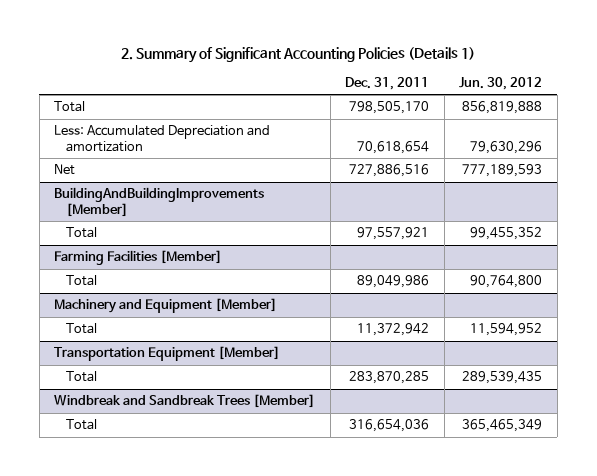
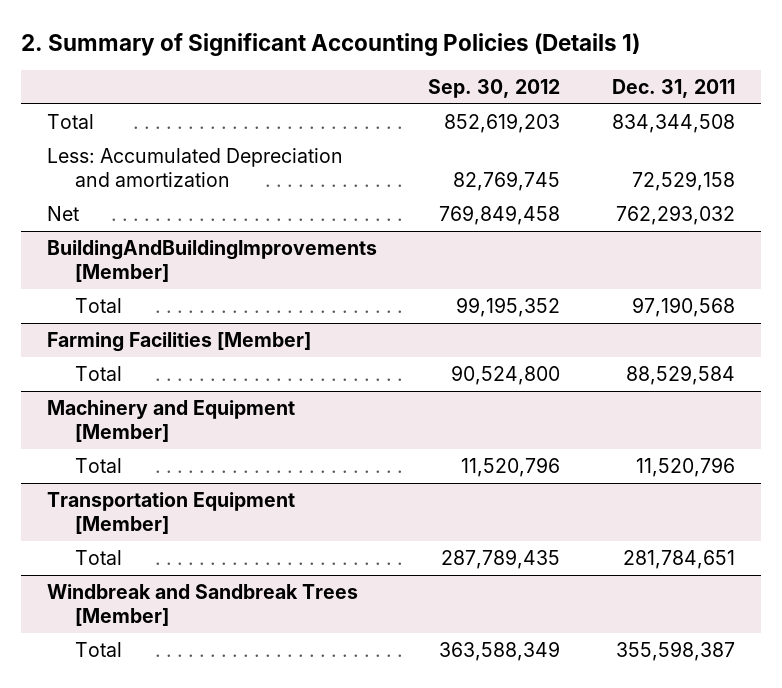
- | Dec. 31, 2011 | Jun. 30, 2012
+ | Sep. 30, 2012 | Dec. 31, 2011
- Total | 798,505,170 | 856,819,888
- Less: Accumulated Depreciation and amortization | 70,618,654 | 79,630,296
- Net | 727,886,516 | 777,189,593
+ Total | 852,619,203 | 834,344,508
+ Less: Accumulated Depreciation and amortization | 82,769,745 | 72,529,158
+ Net | 769,849,458 | 762,293,032
@ BuildingAndBuildingImprovements [Member]
- Total | 97,557,921 | 99,455,352
+ Total | 99,195,352 | 97,190,568
@ Farming Facilities [Member]
- Total | 89,049,986 | 90,764,800
+ Total | 90,524,800 | 88,529,584
@ Machinery and Equipment [Member]
- Total | 11,372,942 | 11,594,952
+ Total | 11,520,796 | 11,520,796
@ Transportation Equipment [Member]
- Total | 283,870,285 | 289,539,435
+ Total | 287,789,435 | 281,784,651
@ Windbreak and Sandbreak Trees [Member]
- Total | 316,654,036 | 365,465,349
+ Total | 363,588,349 | 355,598,387

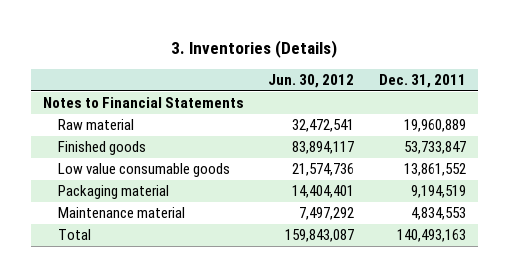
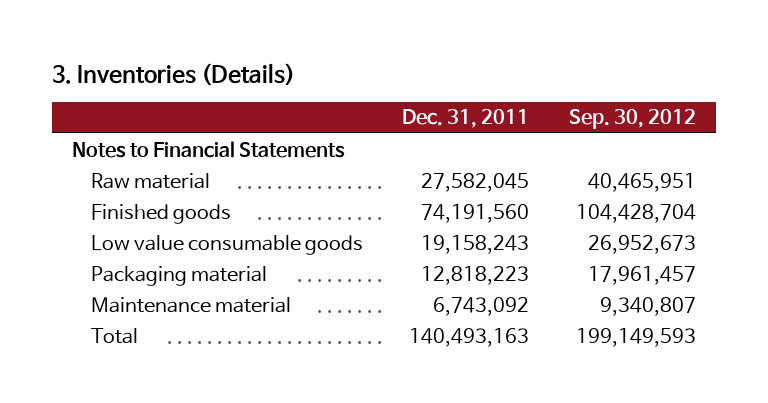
- | Jun. 30, 2012 | Dec. 31, 2011
+ | Dec. 31, 2011 | Sep. 30, 2012
- Raw material | 32,472,541 | 19,960,889
- Finished goods | 83,894,117 | 53,733,847
- Low value consumable goods | 21,574,736 | 13,861,552
- Packaging material | 14,404,401 | 9,194,519
- Maintenance material | 7,497,292 | 4,834,553
+ Raw material | 27,582,045 | 40,465,951
+ Finished goods | 74,191,560 | 104,428,704
+ Low value consumable goods | 19,158,243 | 26,952,673
+ Packaging material | 12,818,223 | 17,961,457
+ Maintenance material | 6,743,092 | 9,340,807

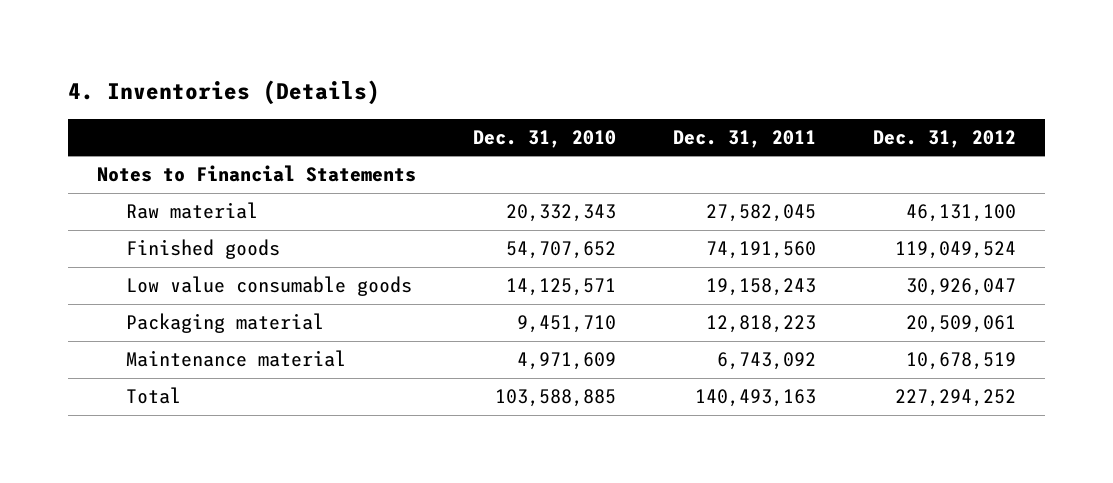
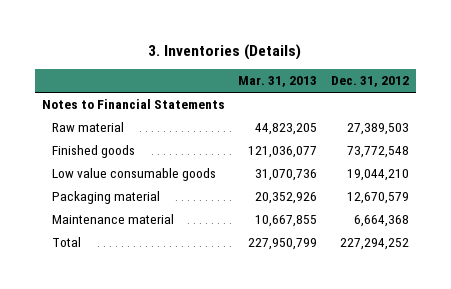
- 4. Inventories (Details)
+ 3. Inventories (Details)
- | Dec. 31, 2010 | Dec. 31, 2011 | Dec. 31, 2012
+ | Mar. 31, 2013 | Dec. 31, 2012
- Raw material | 20,332,343 | 27,582,045 | 46,131,100
- Finished goods | 54,707,652 | 74,191,560 | 119,049,524
- Low value consumable goods | 14,125,571 | 19,158,243 | 30,926,047
- Packaging material | 9,451,710 | 12,818,223 | 20,509,061
- Maintenance material | 4,971,609 | 6,743,092 | 10,678,519
+ Raw material | 44,823,205 | 27,389,503
+ Finished goods | 121,036,077 | 73,772,548
+ Low value consumable goods | 31,070,736 | 19,044,210
+ Packaging material | 20,352,926 | 12,670,579
+ Maintenance material | 10,667,855 | 6,664,368

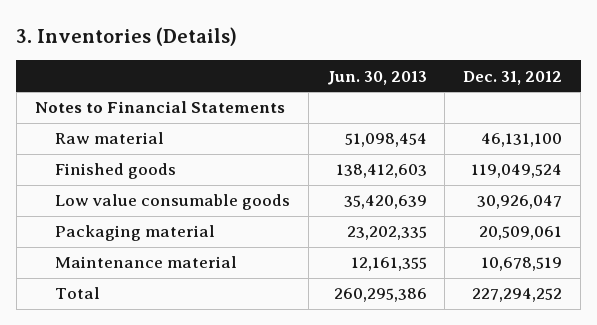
- | Mar. 31, 2013 | Dec. 31, 2012
+ | Jun. 30, 2013 | Dec. 31, 2012
- Raw material | 44,823,205 | 27,389,503
- Finished goods | 121,036,077 | 73,772,548
- Low value consumable goods | 31,070,736 | 19,044,210
- Packaging material | 20,352,926 | 12,670,579
- Maintenance material | 10,667,855 | 6,664,368
+ Raw material | 51,098,454 | 46,131,100
+ Finished goods | 138,412,603 | 119,049,524
+ Low value consumable goods | 35,420,639 | 30,926,047
+ Packaging material | 23,202,335 | 20,509,061
+ Maintenance material | 12,161,355 | 10,678,519

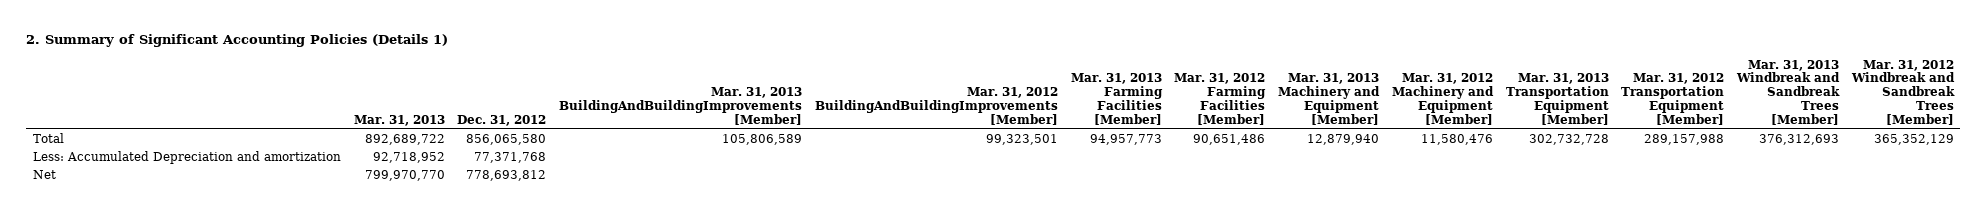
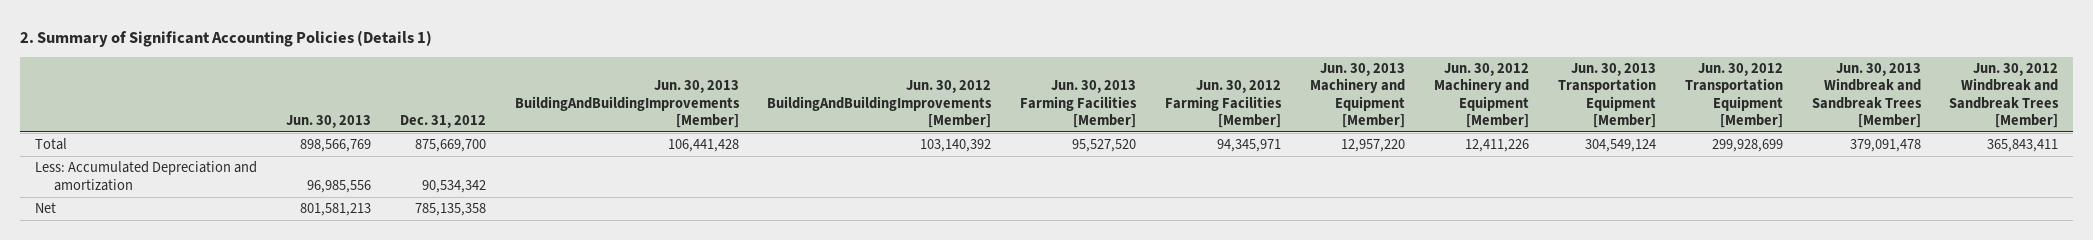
- | Mar. 31, 2013 | Dec. 31, 2012 | Mar. 31, 2013 BuildingAndBuildingImprovements [Member] | Mar. 31, 2012 BuildingAndBuildingImprovements [Member] | Mar. 31, 2013 Farming Facilities [Member] | Mar. 31, 2012 Farming Facilities [Member] | Mar. 31, 2013 Machinery and Equipment [Member] | Mar. 31, 2012 Machinery and Equipment [Member] | Mar. 31, 2013 Transportation Equipment [Member] | Mar. 31, 2012 Transportation Equipment [Member] | Mar. 31, 2013 Windbreak and Sandbreak Trees [Member] | Mar. 31, 2012 Windbreak and Sandbreak Trees [Member]
+ | Jun. 30, 2013 | Dec. 31, 2012 | Jun. 30, 2013 BuildingAndBuildingImprovements [Member] | Jun. 30, 2012 BuildingAndBuildingImprovements [Member] | Jun. 30, 2013 Farming Facilities [Member] | Jun. 30, 2012 Farming Facilities [Member] | Jun. 30, 2013 Machinery and Equipment [Member] | Jun. 30, 2012 Machinery and Equipment [Member] | Jun. 30, 2013 Transportation Equipment [Member] | Jun. 30, 2012 Transportation Equipment [Member] | Jun. 30, 2013 Windbreak and Sandbreak Trees [Member] | Jun. 30, 2012 Windbreak and Sandbreak Trees [Member]
- Total | 892,689,722 | 856,065,580 | 105,806,589 | 99,323,501 | 94,957,773 | 90,651,486 | 12,879,940 | 11,580,476 | 302,732,728 | 289,157,988 | 376,312,693 | 365,352,129
- Less: Accumulated Depreciation and amortization | 92,718,952 | 77,371,768 | | | | | | | | | |
- Net | 799,970,770 | 778,693,812 | | | | | | | | | |
+ Total | 898,566,769 | 875,669,700 | 106,441,428 | 103,140,392 | 95,527,520 | 94,345,971 | 12,957,220 | 12,411,226 | 304,549,124 | 299,928,699 | 379,091,478 | 365,843,411
+ Less: Accumulated Depreciation and amortization | 96,985,556 | 90,534,342 | | | | | | | | | |
+ Net | 801,581,213 | 785,135,358 | | | | | | | | | |

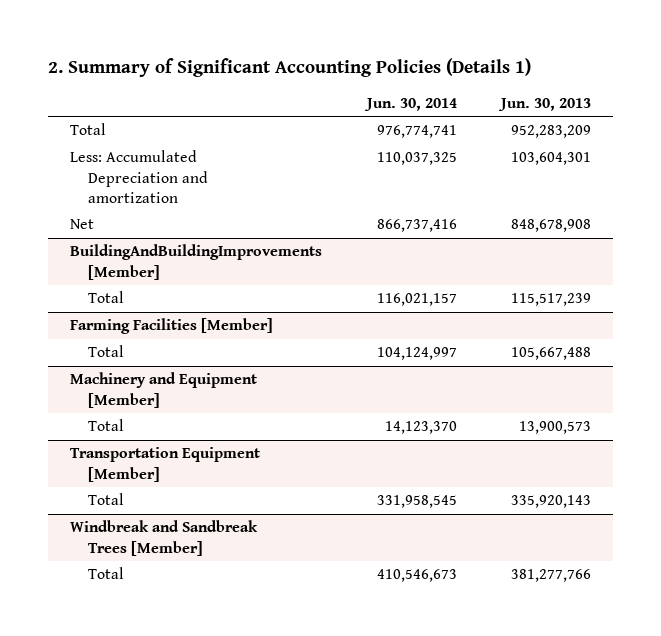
- | Jun. 30, 2013 | Dec. 31, 2012 | Jun. 30, 2013 BuildingAndBuildingImprovements [Member] | Jun. 30, 2012 BuildingAndBuildingImprovements [Member] | Jun. 30, 2013 Farming Facilities [Member] | Jun. 30, 2012 Farming Facilities [Member] | Jun. 30, 2013 Machinery and Equipment [Member] | Jun. 30, 2012 Machinery and Equipment [Member] | Jun. 30, 2013 Transportation Equipment [Member] | Jun. 30, 2012 Transportation Equipment [Member] | Jun. 30, 2013 Windbreak and Sandbreak Trees [Member] | Jun. 30, 2012 Windbreak and Sandbreak Trees [Member]
+ | Jun. 30, 2014 | Jun. 30, 2013
- Total | 898,566,769 | 875,669,700 | 106,441,428 | 103,140,392 | 95,527,520 | 94,345,971 | 12,957,220 | 12,411,226 | 304,549,124 | 299,928,699 | 379,091,478 | 365,843,411
- Less: Accumulated Depreciation and amortization | 96,985,556 | 90,534,342 | | | | | | | | | |
- Net | 801,581,213 | 785,135,358 | | | | | | | | | |
+ Total | 976,774,741 | 952,283,209
+ Less: Accumulated Depreciation and amortization | 110,037,325 | 103,604,301
+ Net | 866,737,416 | 848,678,908
+ BuildingAndBuildingImprovements [Member]
+ Total | 116,021,157 | 115,517,239
+ Farming Facilities [Member]
+ Total | 104,124,997 | 105,667,488
+ Machinery and Equipment [Member]
+ Total | 14,123,370 | 13,900,573
+ Transportation Equipment [Member]
+ Total | 331,958,545 | 335,920,143
+ Windbreak and Sandbreak Trees [Member]
+ Total | 410,546,673 | 381,277,766

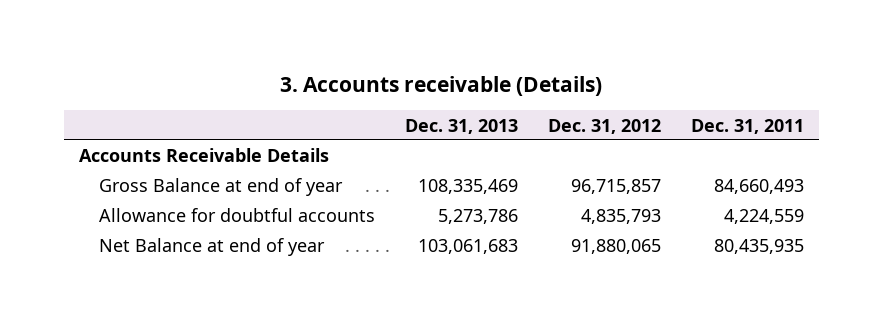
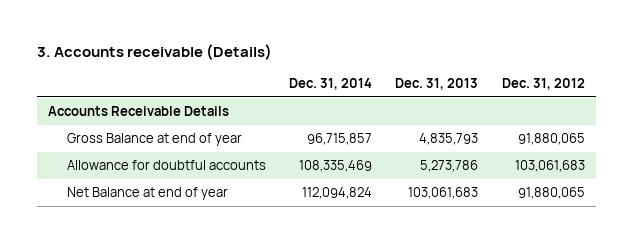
- | Dec. 31, 2013 | Dec. 31, 2012 | Dec. 31, 2011
+ | Dec. 31, 2014 | Dec. 31, 2013 | Dec. 31, 2012
- Gross Balance at end of year | 108,335,469 | 96,715,857 | 84,660,493
- Allowance for doubtful accounts | 5,273,786 | 4,835,793 | 4,224,559
+ Gross Balance at end of year | 96,715,857 | 4,835,793 | 91,880,065
+ Allowance for doubtful accounts | 108,335,469 | 5,273,786 | 103,061,683

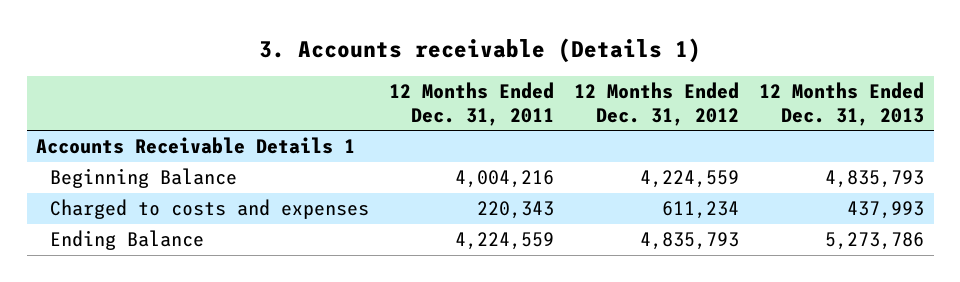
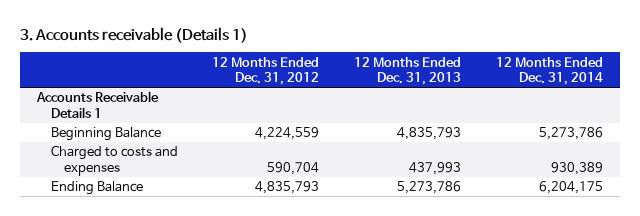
- | 12 Months Ended Dec. 31, 2011 | 12 Months Ended Dec. 31, 2012 | 12 Months Ended Dec. 31, 2013
+ | 12 Months Ended Dec. 31, 2012 | 12 Months Ended Dec. 31, 2013 | 12 Months Ended Dec. 31, 2014
- Charged to costs and expenses | 220,343 | 611,234 | 437,993
+ Charged to costs and expenses | 590,704 | 437,993 | 930,389

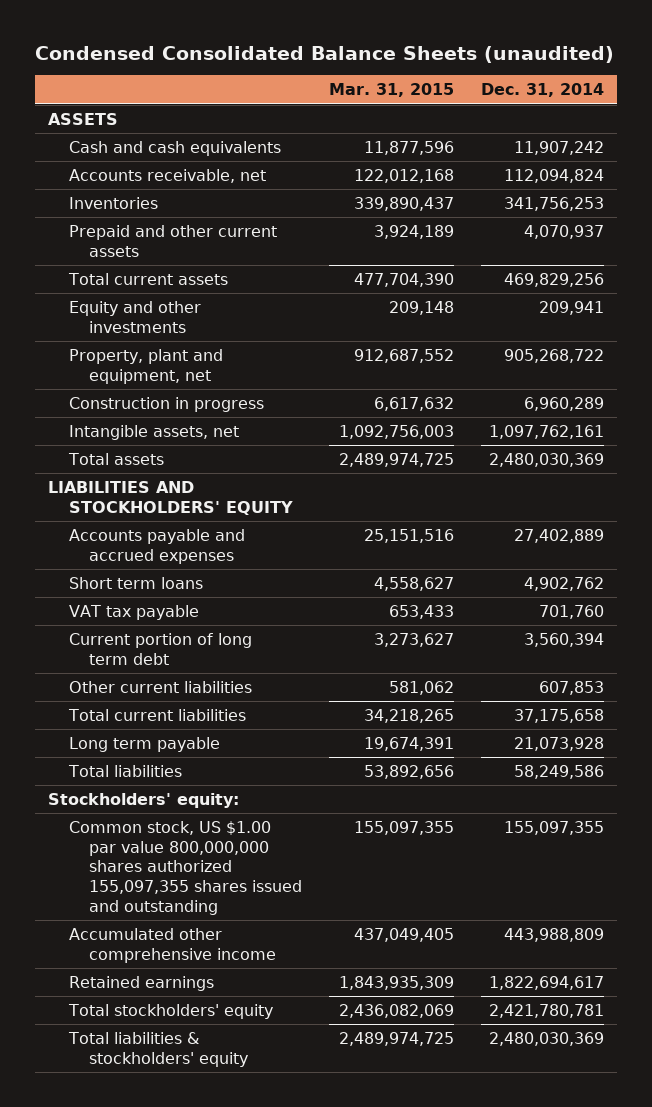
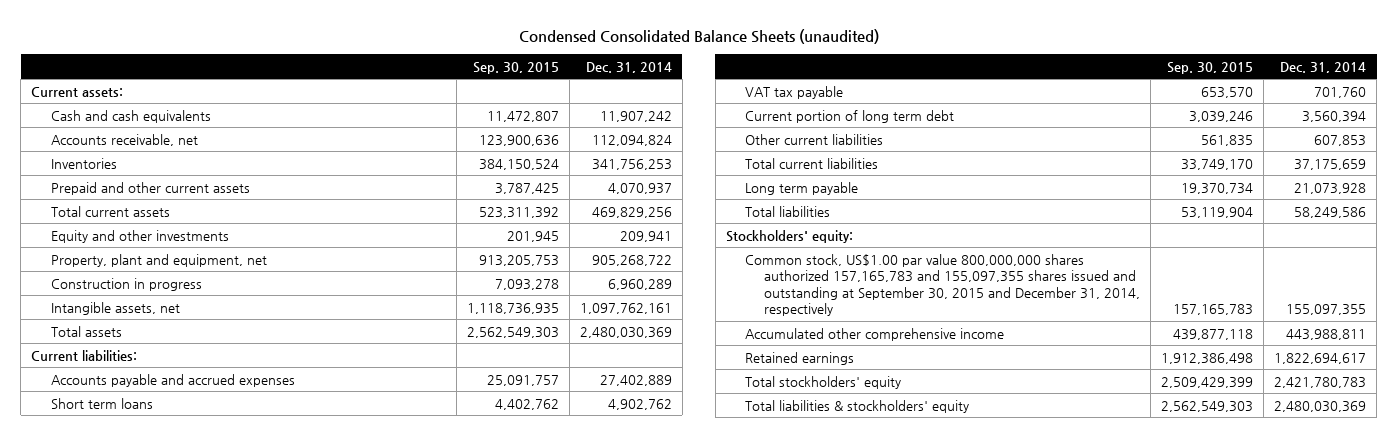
- | Mar. 31, 2015 | Dec. 31, 2014
+ | Sep. 30, 2015 | Dec. 31, 2014
- ASSETS
+ Current assets:
- LIABILITIES AND STOCKHOLDERS' EQUITY
+ Current liabilities:
- Total current liabilities | 34,218,265 | 37,175,658
+ Total current liabilities | 33,749,170 | 37,175,659
- Common stock, US $1.00 par value 800,000,000 shares authorized 155,097,355 shares issued and outstanding | 155,097,355 | 155,097,355
- Accumulated other comprehensive income | 437,049,405 | 443,988,809
+ Common stock, US$1.00 par value 800,000,000 shares authorized 157,165,783 and 155,097,355 shares issued and outstanding at September 30, 2015 and December 31, 2014, respectively | 157,165,783 | 155,097,355
+ Accumulated other comprehensive income | 439,877,118 | 443,988,811
- Total stockholders' equity | 2,436,082,069 | 2,421,780,781
+ Total stockholders' equity | 2,509,429,399 | 2,421,780,783

